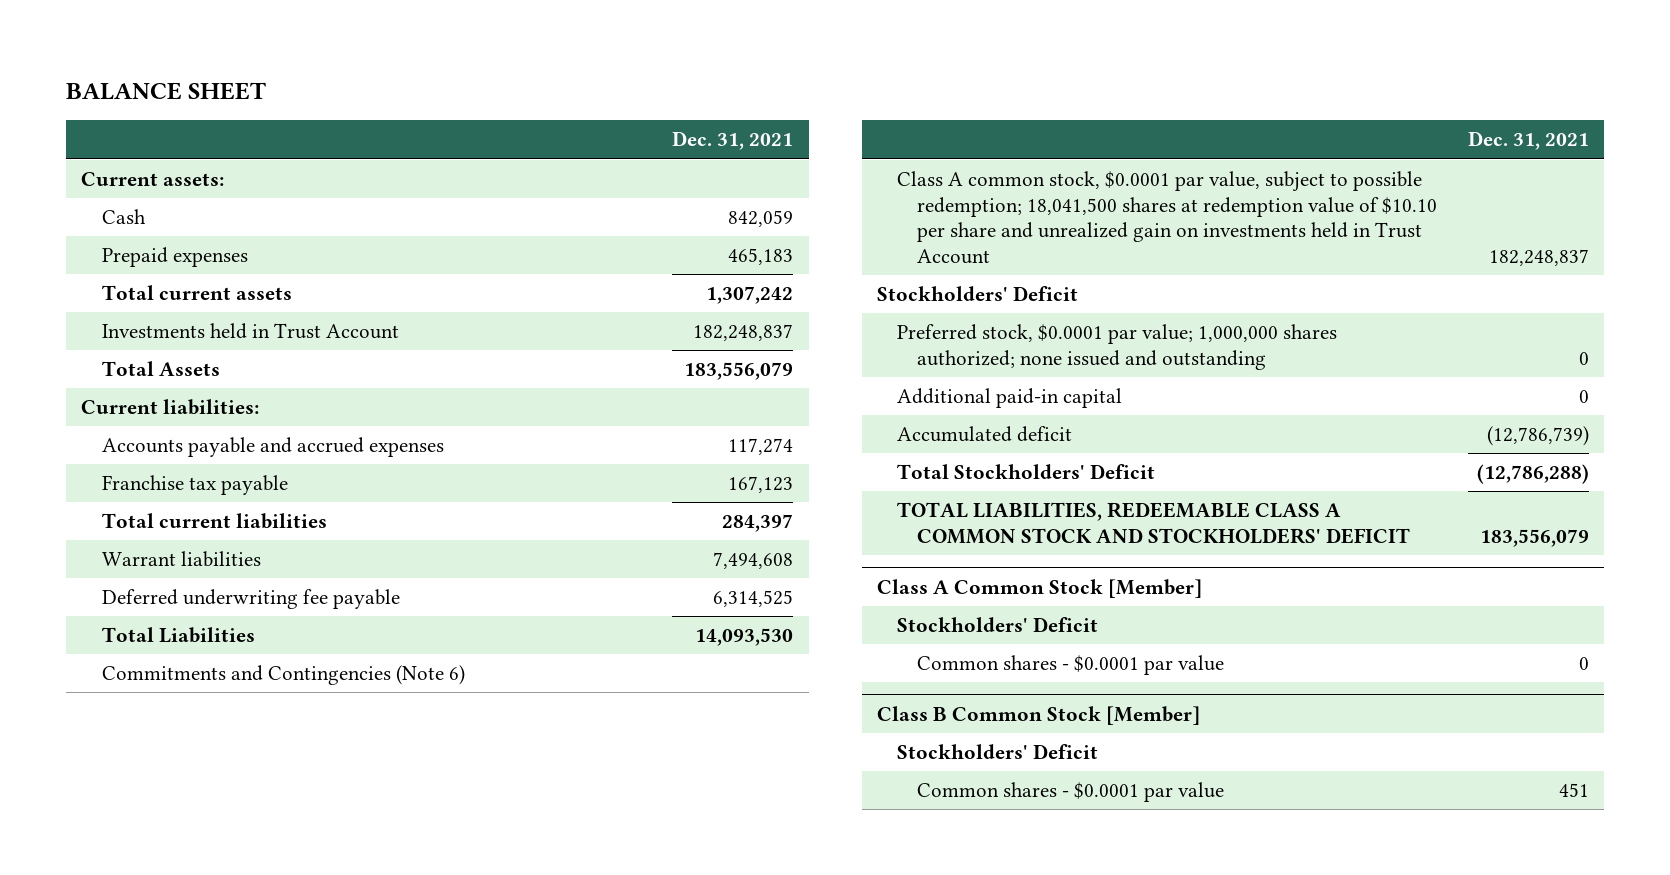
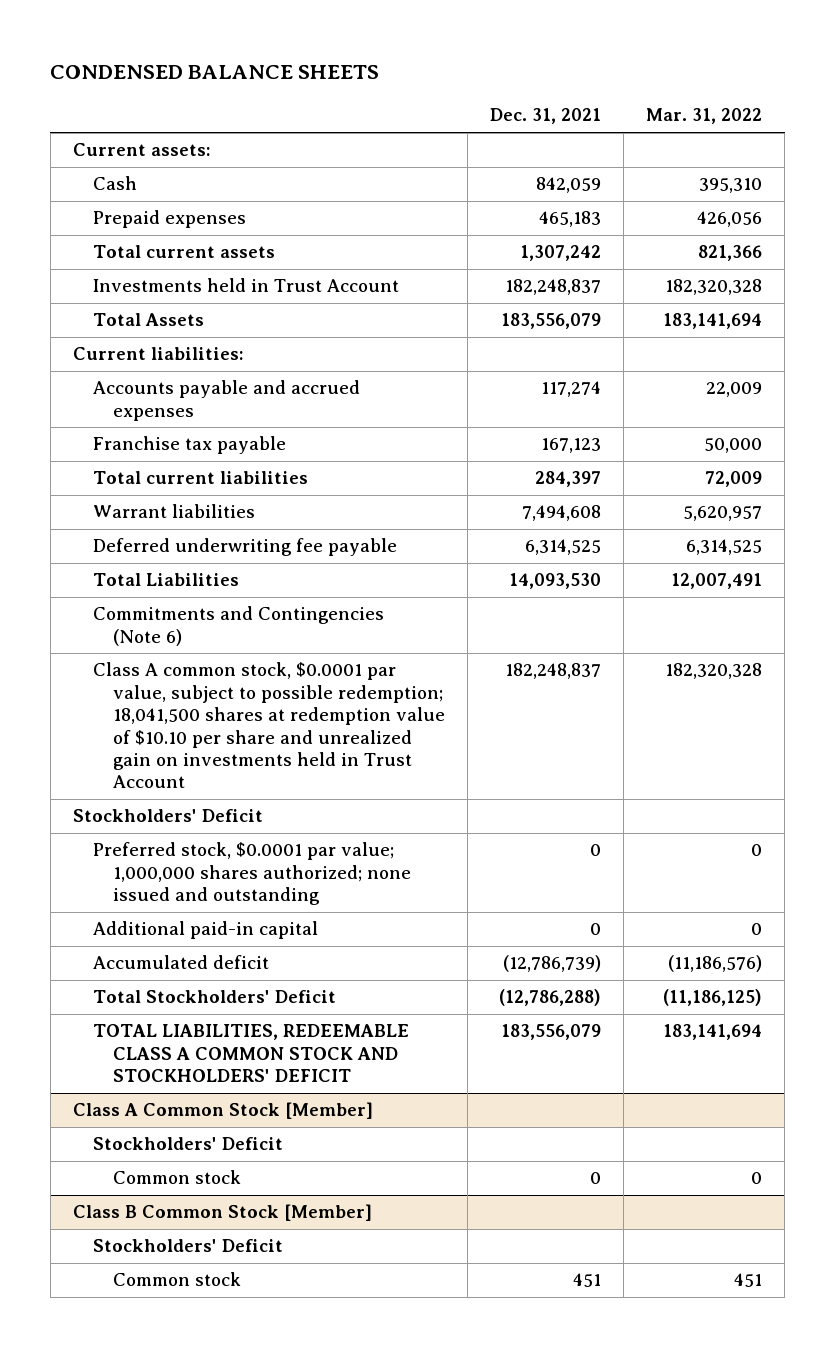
- BALANCE SHEET
+ CONDENSED BALANCE SHEETS
- | Dec. 31, 2021
+ | Dec. 31, 2021 | Mar. 31, 2022
@ Class A Common Stock [Member]
- Common shares - $0.0001 par value | 0
+ Common stock | 0 | 0
@ Class B Common Stock [Member]
- Common shares - $0.0001 par value | 451
+ Common stock | 451 | 451

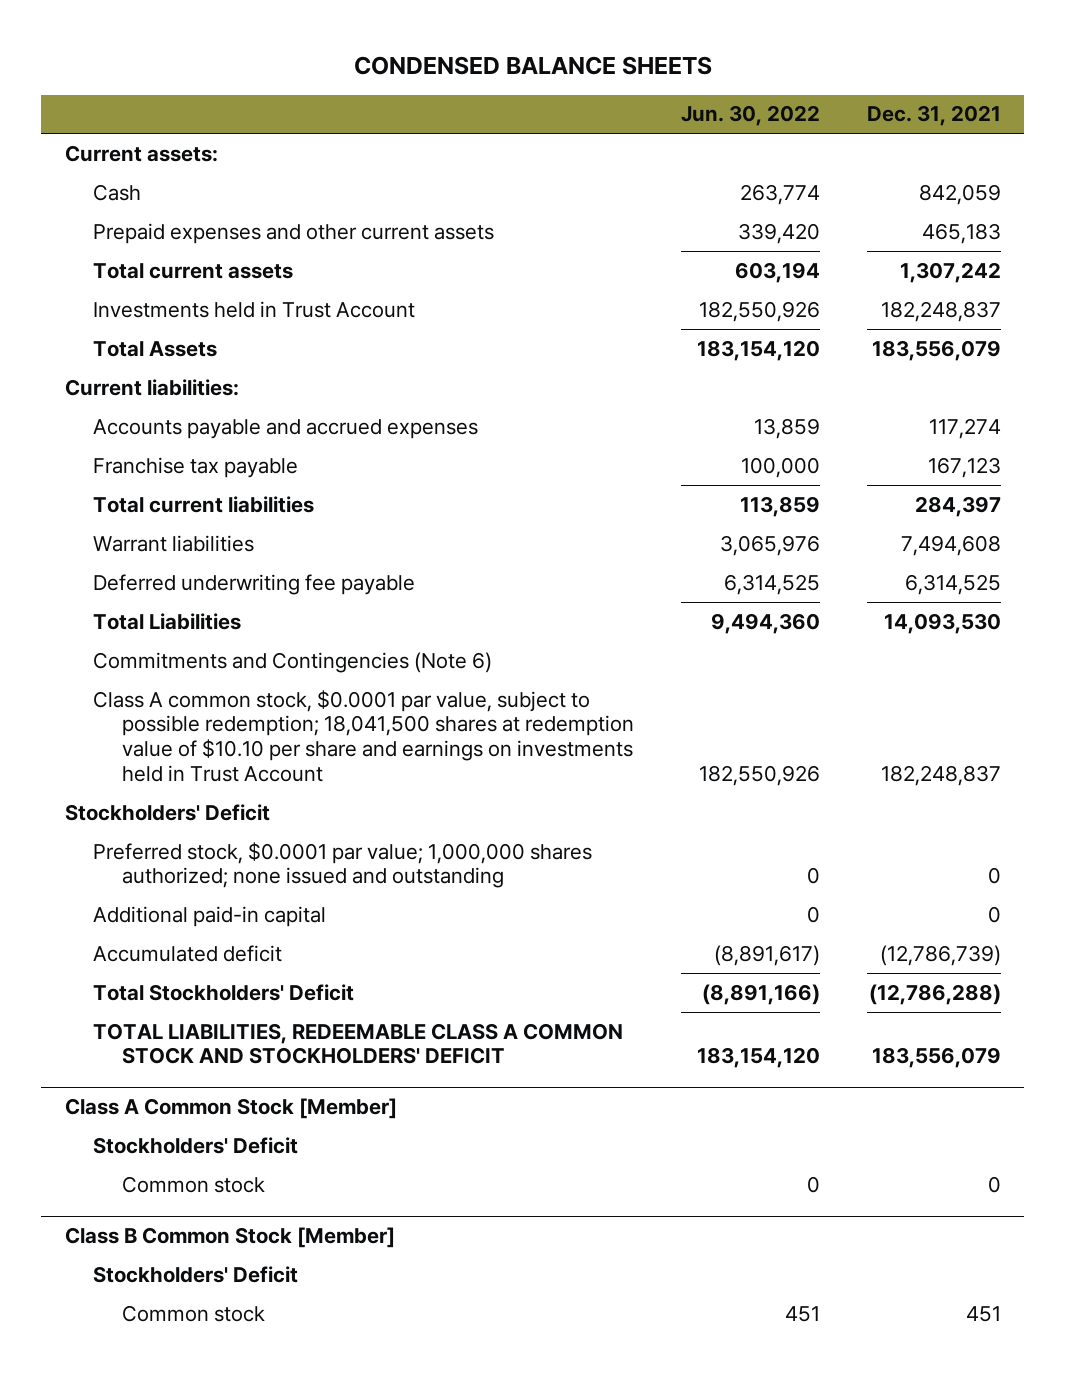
- | Dec. 31, 2021 | Mar. 31, 2022
+ | Jun. 30, 2022 | Dec. 31, 2021
- Prepaid expenses | 465,183 | 426,056
+ Prepaid expenses and other current assets | 339,420 | 465,183
- Class A common stock, $0.0001 par value, subject to possible redemption; 18,041,500 shares at redemption value of $10.10 per share and unrealized gain on investments held in Trust Account | 182,248,837 | 182,320,328
+ Class A common stock, $0.0001 par value, subject to possible redemption; 18,041,500 shares at redemption value of $10.10 per share and earnings on investments held in Trust Account | 182,550,926 | 182,248,837

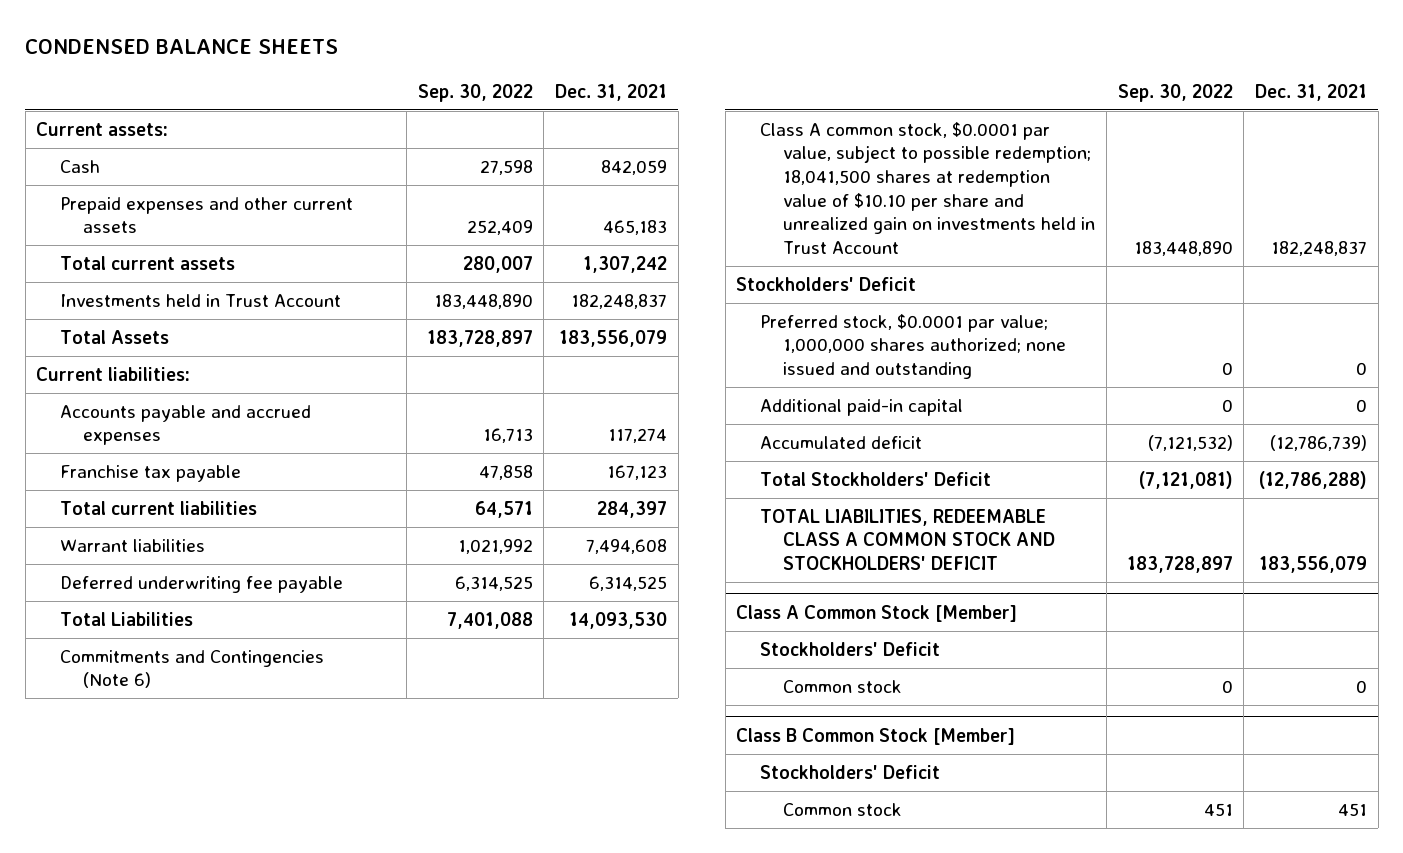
- | Jun. 30, 2022 | Dec. 31, 2021
+ | Sep. 30, 2022 | Dec. 31, 2021
- Class A common stock, $0.0001 par value, subject to possible redemption; 18,041,500 shares at redemption value of $10.10 per share and earnings on investments held in Trust Account | 182,550,926 | 182,248,837
+ Class A common stock, $0.0001 par value, subject to possible redemption; 18,041,500 shares at redemption value of $10.10 per share and unrealized gain on investments held in Trust Account | 183,448,890 | 182,248,837

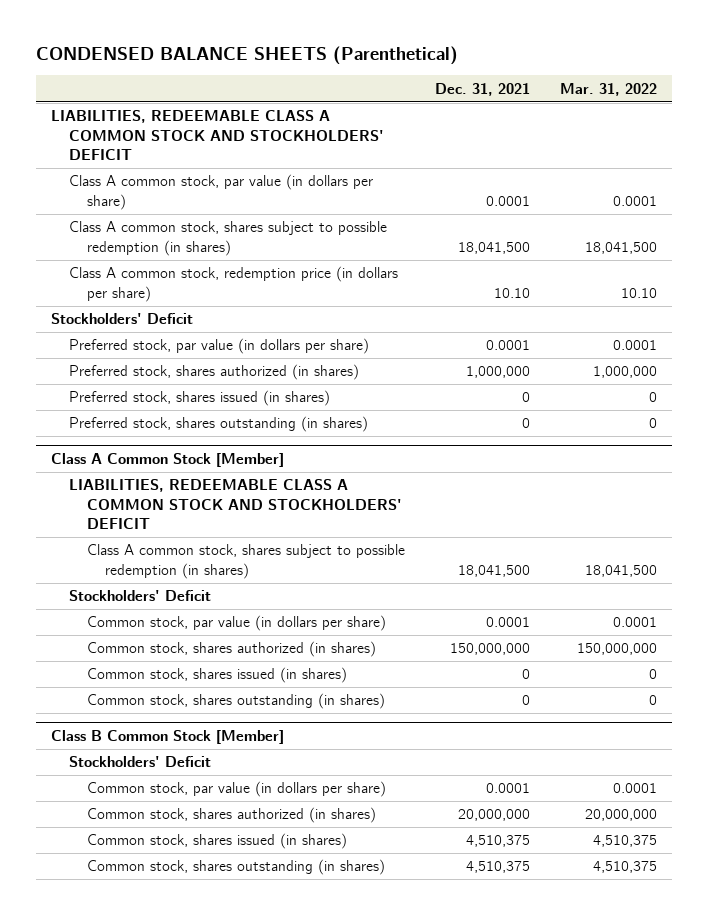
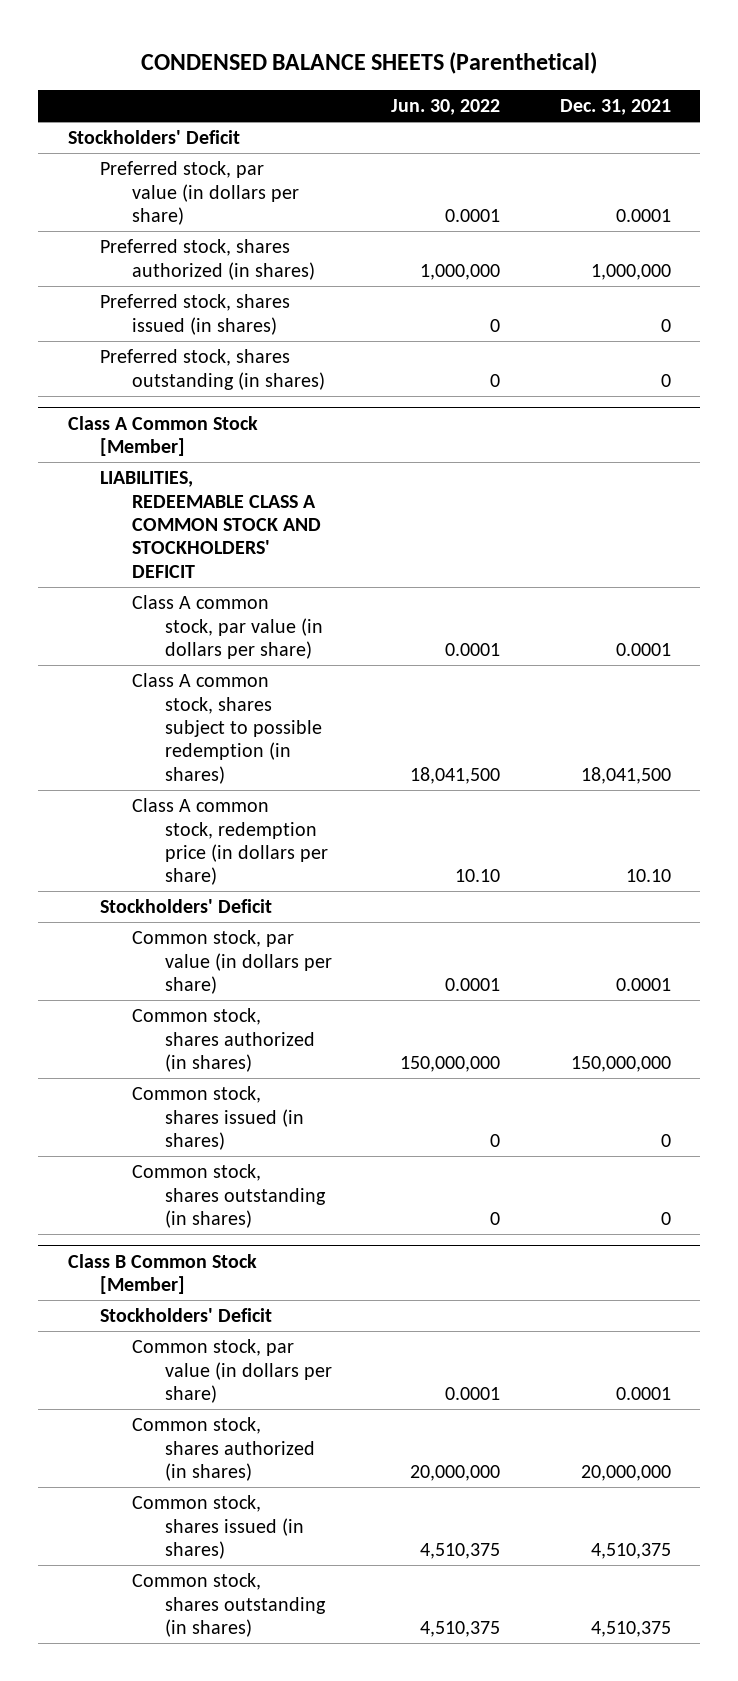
- | Dec. 31, 2021 | Mar. 31, 2022
+ | Jun. 30, 2022 | Dec. 31, 2021
- LIABILITIES, REDEEMABLE CLASS A COMMON STOCK AND STOCKHOLDERS' DEFICIT
- Class A common stock, par value (in dollars per share) | 0.0001 | 0.0001
- Class A common stock, shares subject to possible redemption (in shares) | 18,041,500 | 18,041,500
- Class A common stock, redemption price (in dollars per share) | 10.10 | 10.10
@ Class A Common Stock [Member]
+ Class A common stock, par value (in dollars per share) | 0.0001 | 0.0001
+ Class A common stock, redemption price (in dollars per share) | 10.10 | 10.10

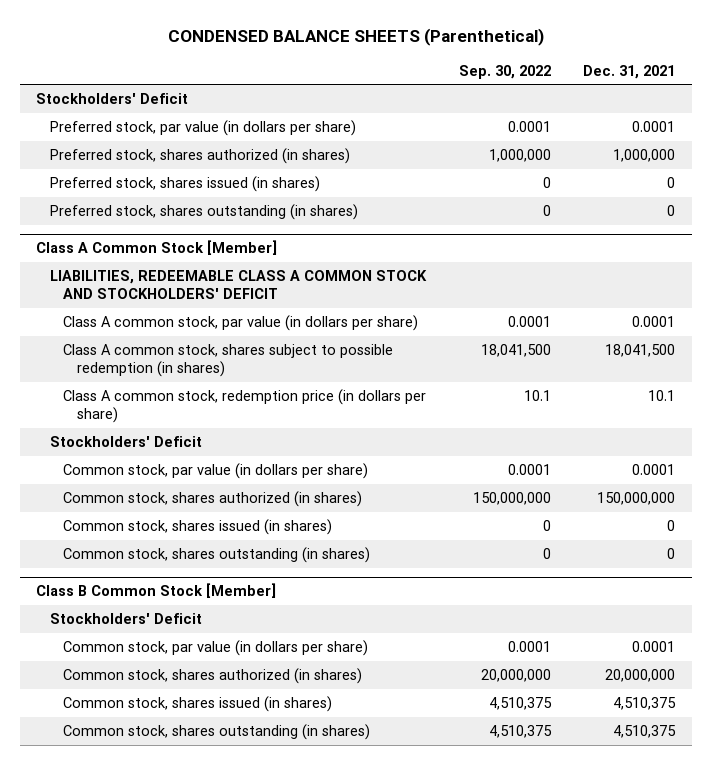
- | Jun. 30, 2022 | Dec. 31, 2021
+ | Sep. 30, 2022 | Dec. 31, 2021
@ Class A Common Stock [Member]
- Class A common stock, redemption price (in dollars per share) | 10.10 | 10.10
+ Class A common stock, redemption price (in dollars per share) | 10.1 | 10.1

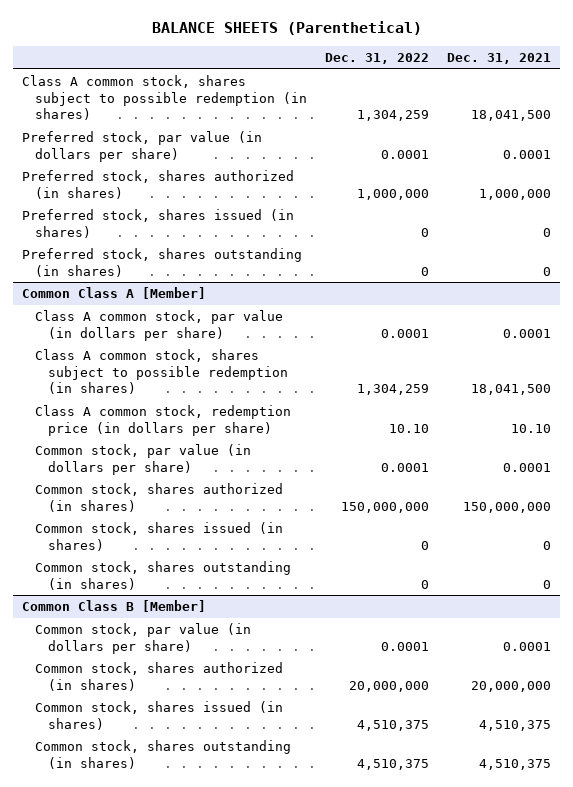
- CONDENSED BALANCE SHEETS (Parenthetical)
+ BALANCE SHEETS (Parenthetical)
- | Sep. 30, 2022 | Dec. 31, 2021
+ | Dec. 31, 2022 | Dec. 31, 2021
- Stockholders' Deficit
+ Class A common stock, shares subject to possible redemption (in shares) | 1,304,259 | 18,041,500
- Class A Common Stock [Member]
- LIABILITIES, REDEEMABLE CLASS A COMMON STOCK AND STOCKHOLDERS' DEFICIT
+ Common Class A [Member]
- Class A common stock, redemption price (in dollars per share) | 10.1 | 10.1
- Stockholders' Deficit
+ Class A common stock, redemption price (in dollars per share) | 10.10 | 10.10
- Class B Common Stock [Member]
- Stockholders' Deficit
+ Common Class B [Member]

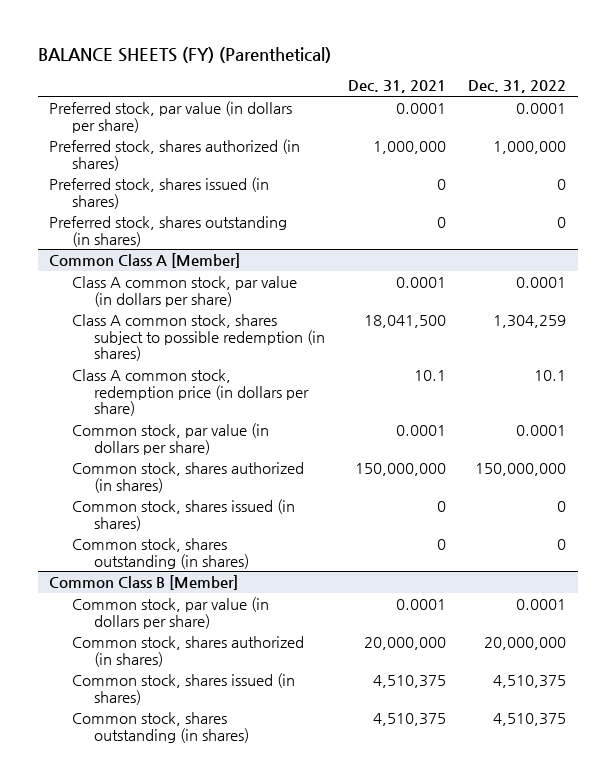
- BALANCE SHEETS (Parenthetical)
+ BALANCE SHEETS (FY) (Parenthetical)
- | Dec. 31, 2022 | Dec. 31, 2021
+ | Dec. 31, 2021 | Dec. 31, 2022
- Class A common stock, shares subject to possible redemption (in shares) | 1,304,259 | 18,041,500
@ Common Class A [Member]
- Class A common stock, redemption price (in dollars per share) | 10.10 | 10.10
+ Class A common stock, redemption price (in dollars per share) | 10.1 | 10.1

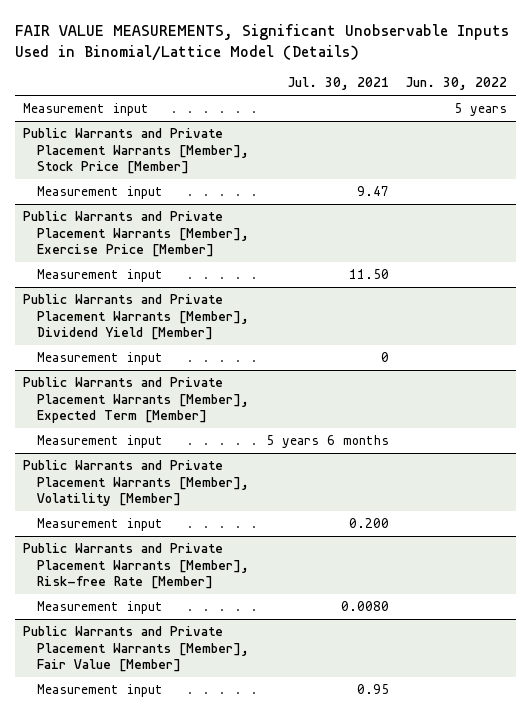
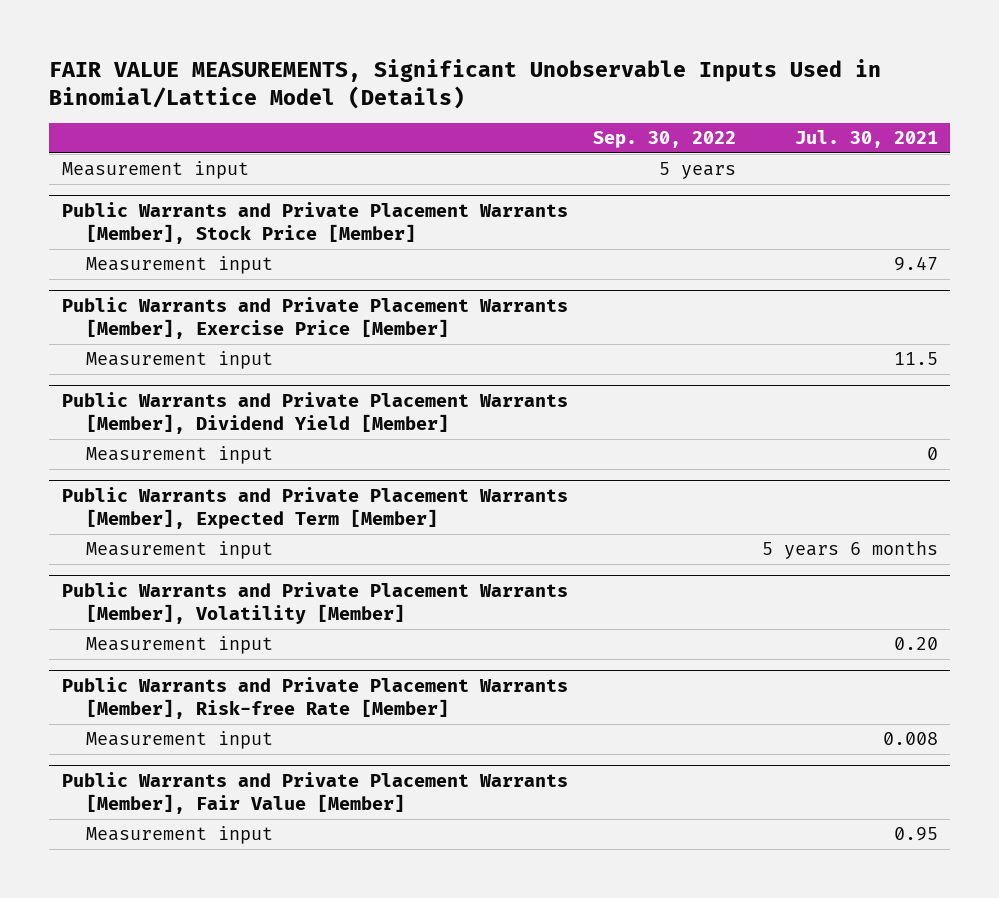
- | Jul. 30, 2021 | Jun. 30, 2022
+ | Sep. 30, 2022 | Jul. 30, 2021
@ Public Warrants and Private Placement Warrants [Member], Exercise Price [Member]
- Measurement input | 11.50 |
+ Measurement input | | 11.5
@ Public Warrants and Private Placement Warrants [Member], Volatility [Member]
- Measurement input | 0.200 |
+ Measurement input | | 0.20
@ Public Warrants and Private Placement Warrants [Member], Risk-free Rate [Member]
- Measurement input | 0.0080 |
+ Measurement input | | 0.008

